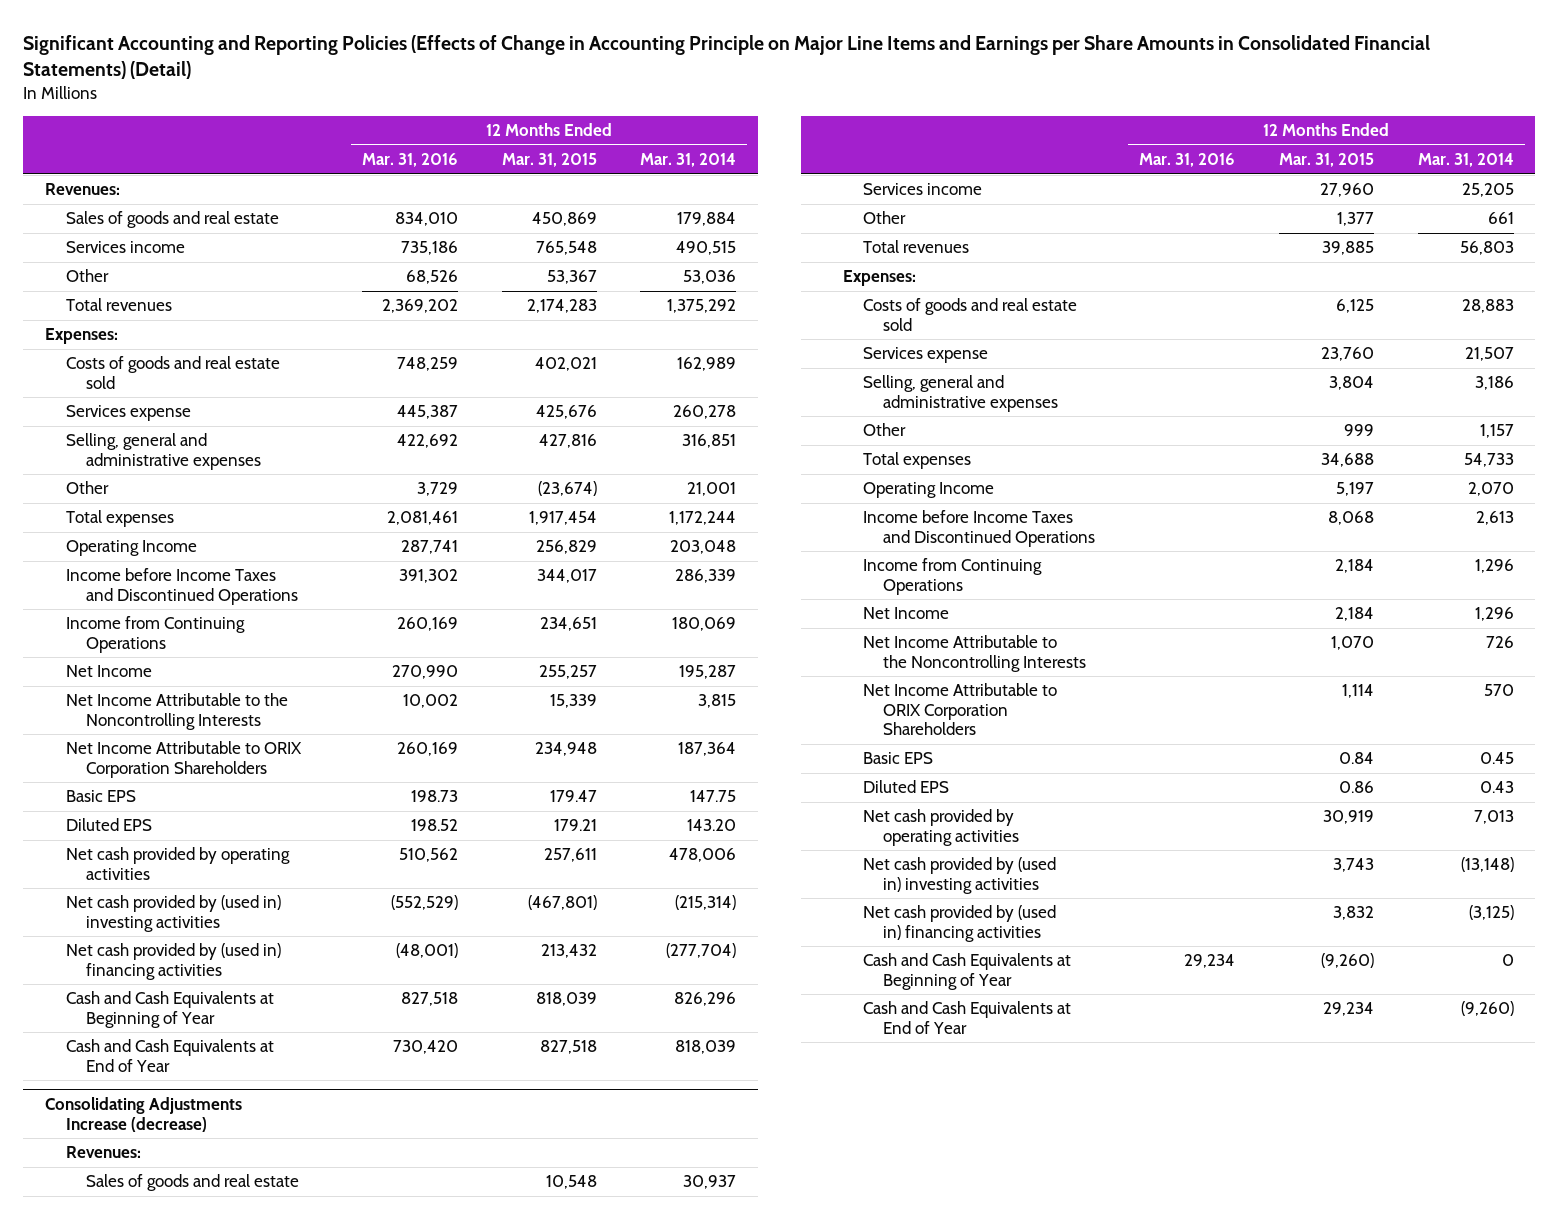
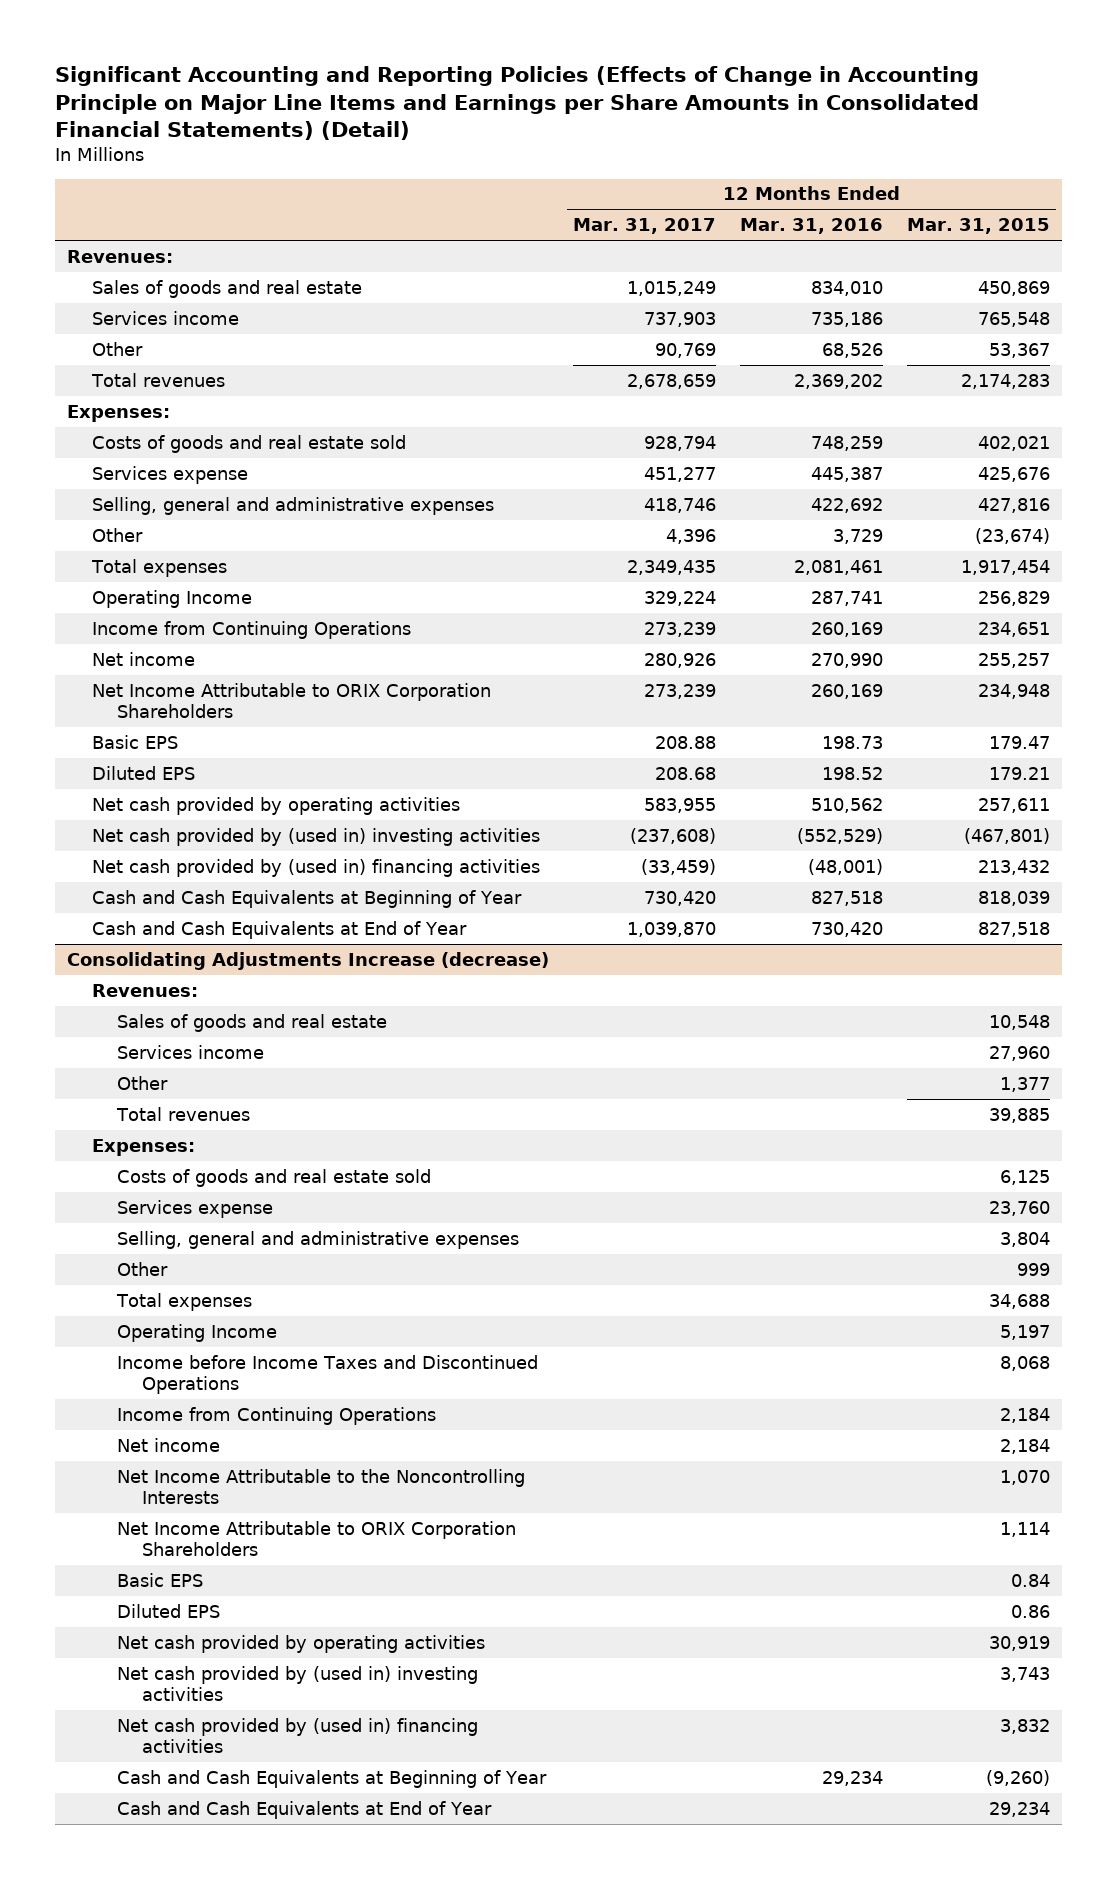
- | 12 Months Ended Mar. 31, 2016 | 12 Months Ended Mar. 31, 2015 | 12 Months Ended Mar. 31, 2014
+ | 12 Months Ended Mar. 31, 2017 | 12 Months Ended Mar. 31, 2016 | 12 Months Ended Mar. 31, 2015
- Income before Income Taxes and Discontinued Operations | 391,302 | 344,017 | 286,339
- Net Income | 270,990 | 255,257 | 195,287
- Net Income Attributable to the Noncontrolling Interests | 10,002 | 15,339 | 3,815
+ Net income | 280,926 | 270,990 | 255,257
@ Consolidating Adjustments Increase (decrease)
- Net Income | | 2,184 | 1,296
+ Net income | | | 2,184

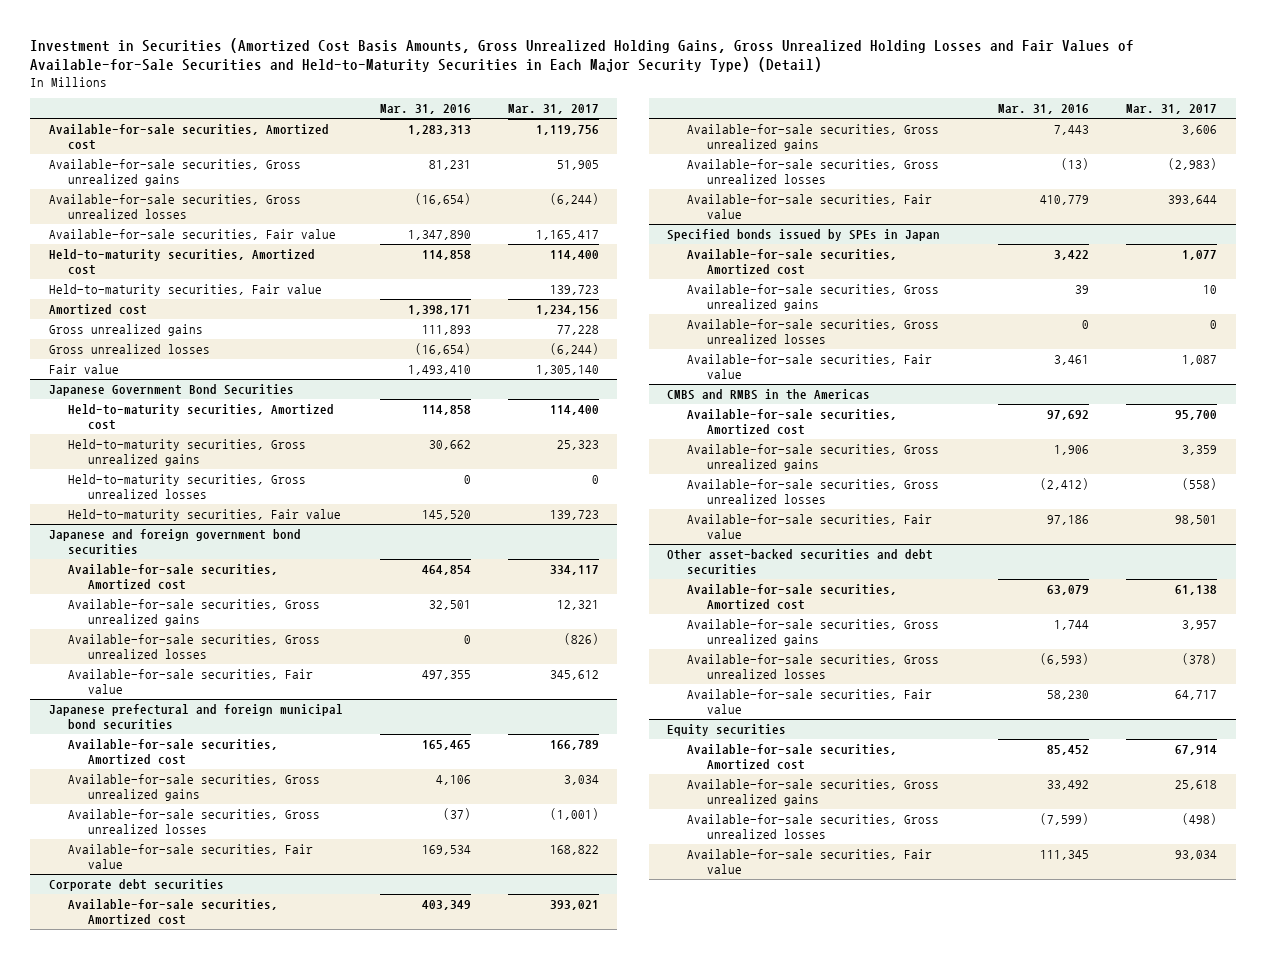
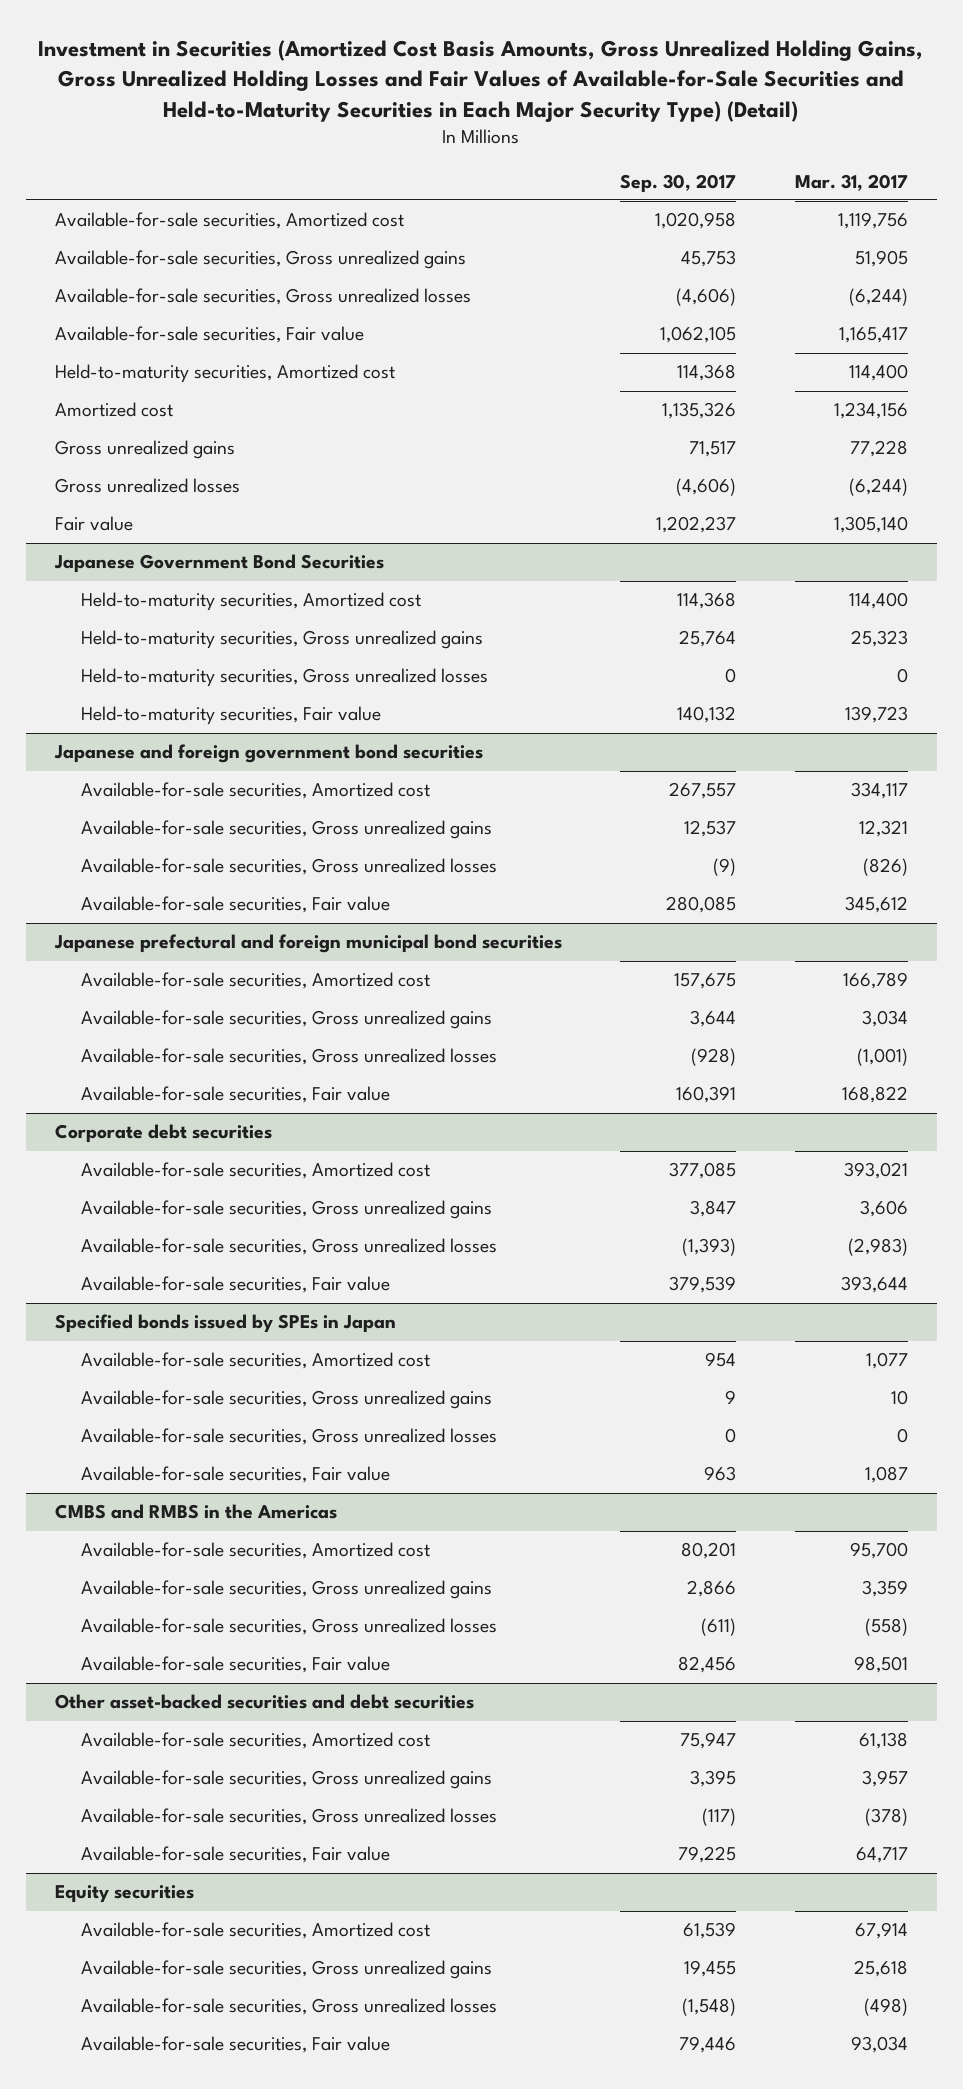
- | Mar. 31, 2016 | Mar. 31, 2017
+ | Sep. 30, 2017 | Mar. 31, 2017
- Held-to-maturity securities, Fair value | | 139,723

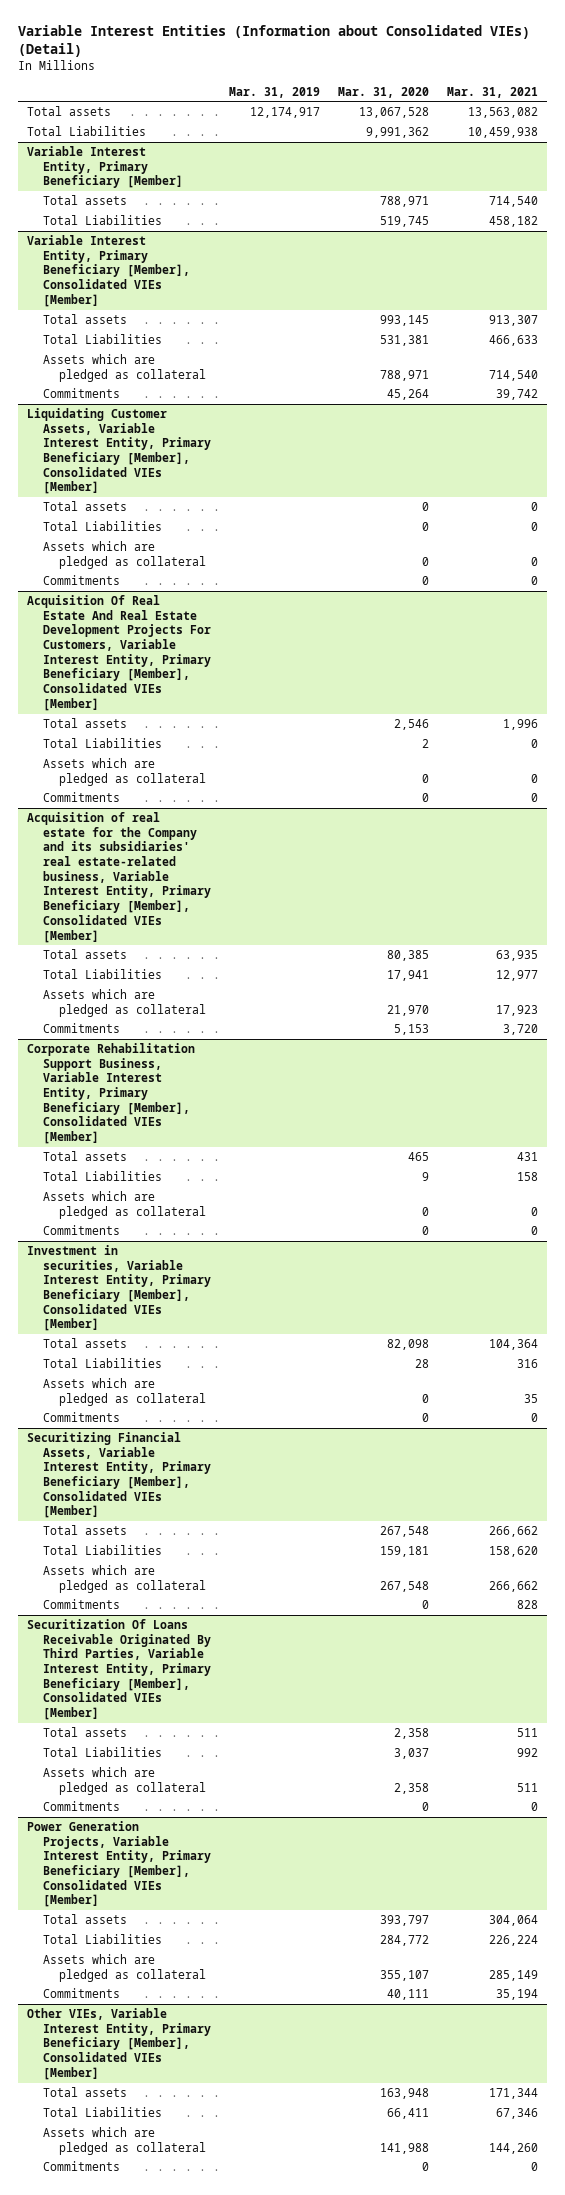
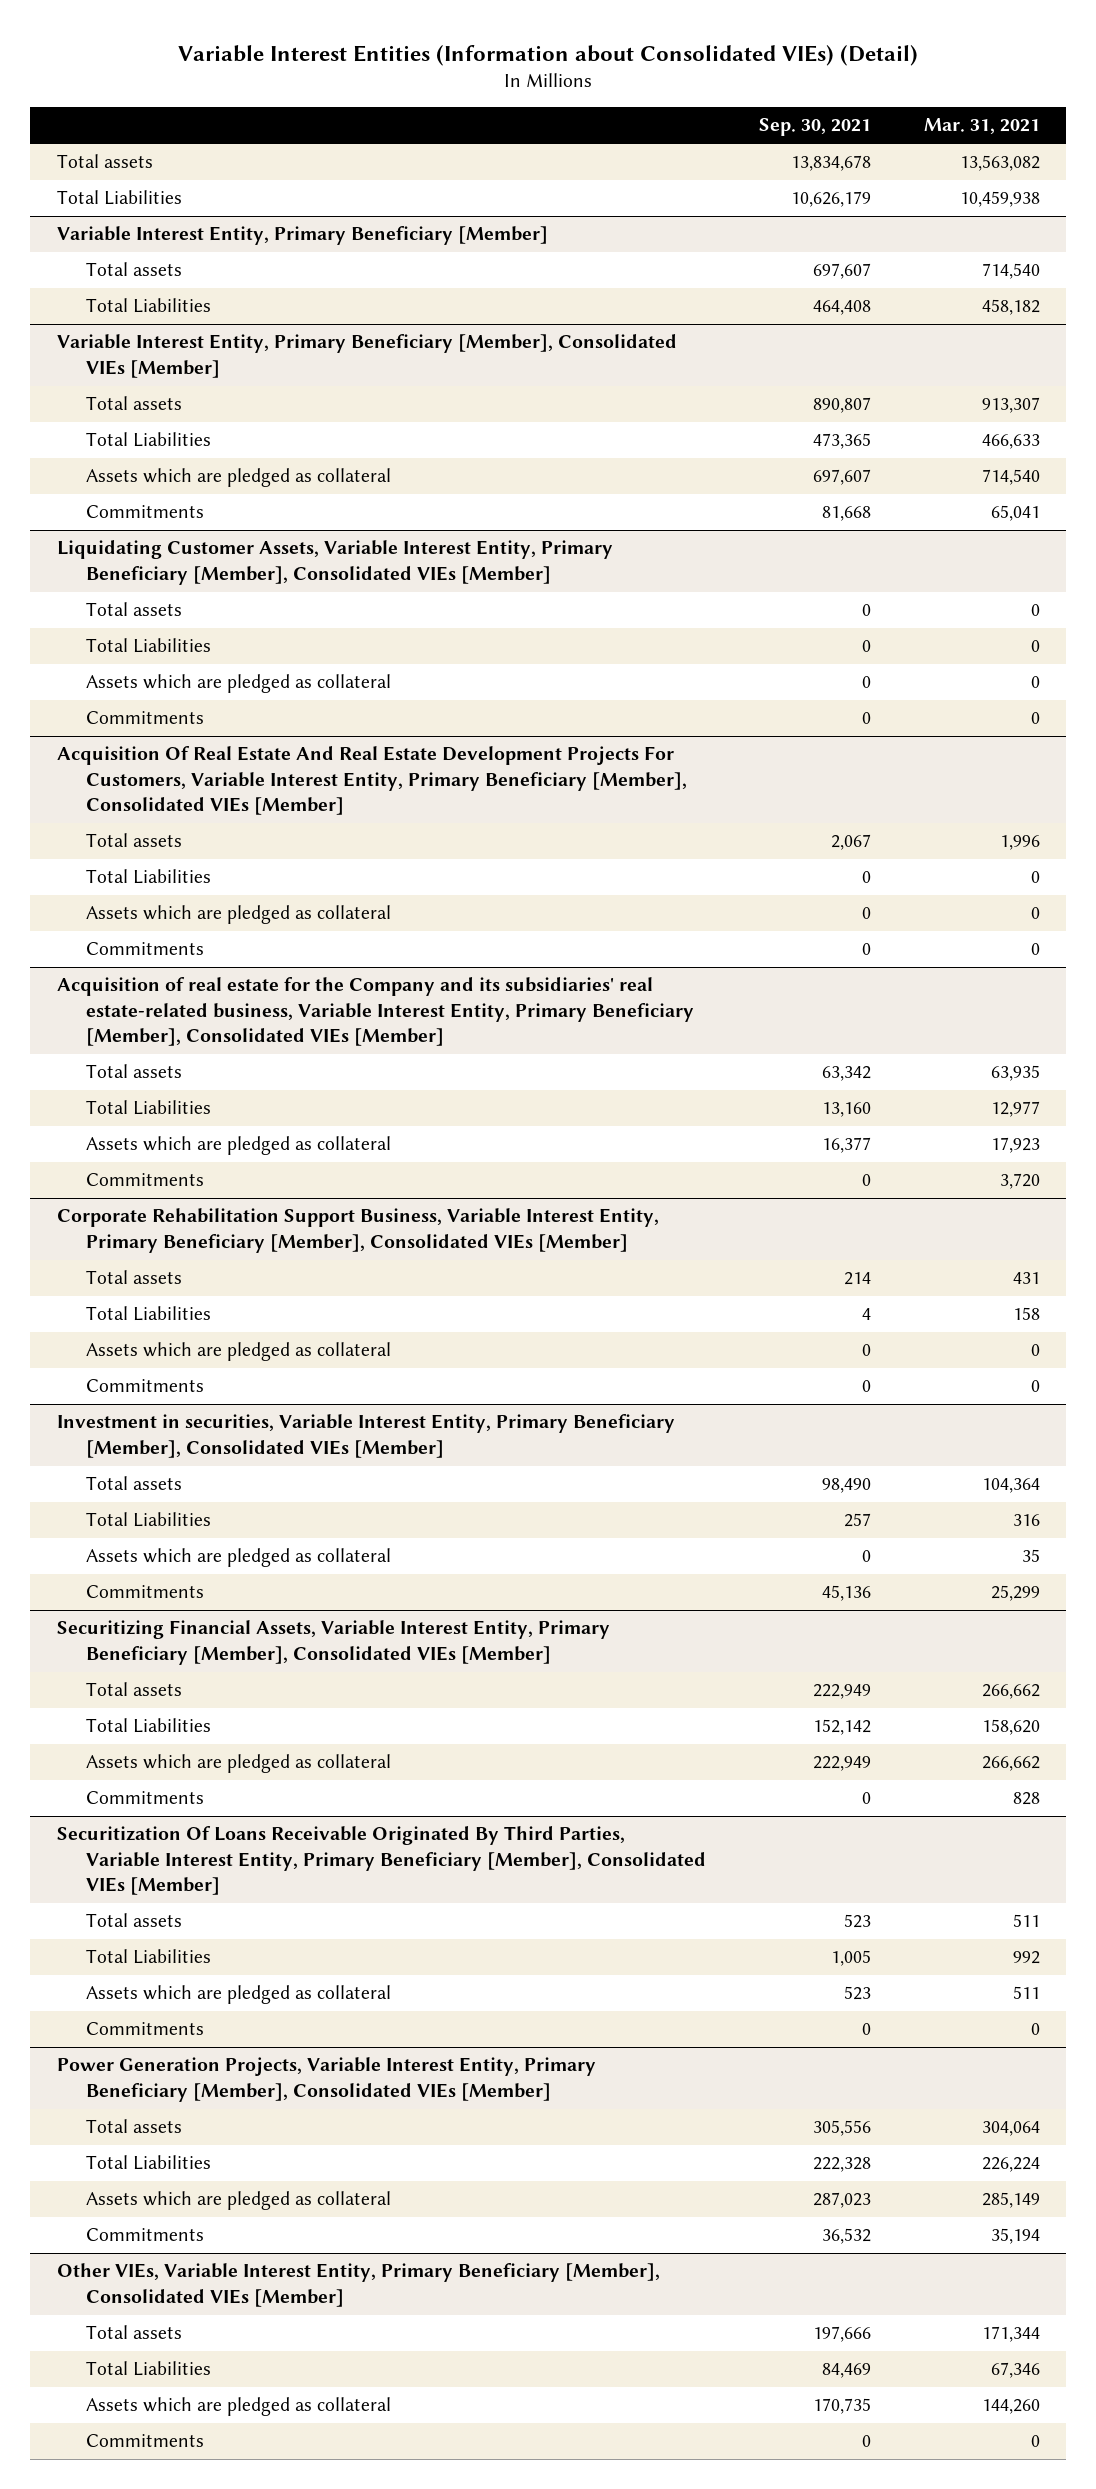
- | Mar. 31, 2019 | Mar. 31, 2020 | Mar. 31, 2021
+ | Sep. 30, 2021 | Mar. 31, 2021
@ Variable Interest Entity, Primary Beneficiary [Member], Consolidated VIEs [Member]
- Commitments | | 45,264 | 39,742
+ Commitments | 81,668 | 65,041
@ Investment in securities, Variable Interest Entity, Primary Beneficiary [Member], Consolidated VIEs [Member]
- Commitments | | 0 | 0
+ Commitments | 45,136 | 25,299

